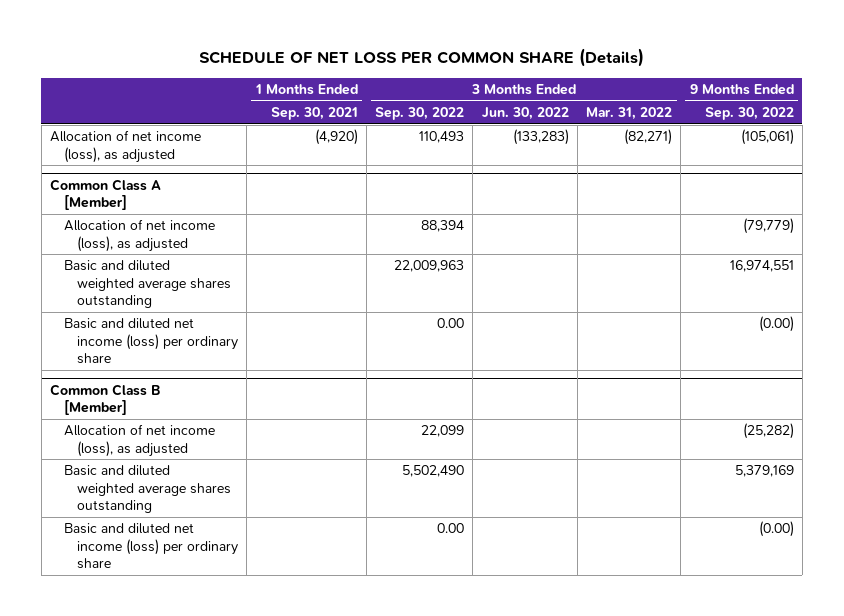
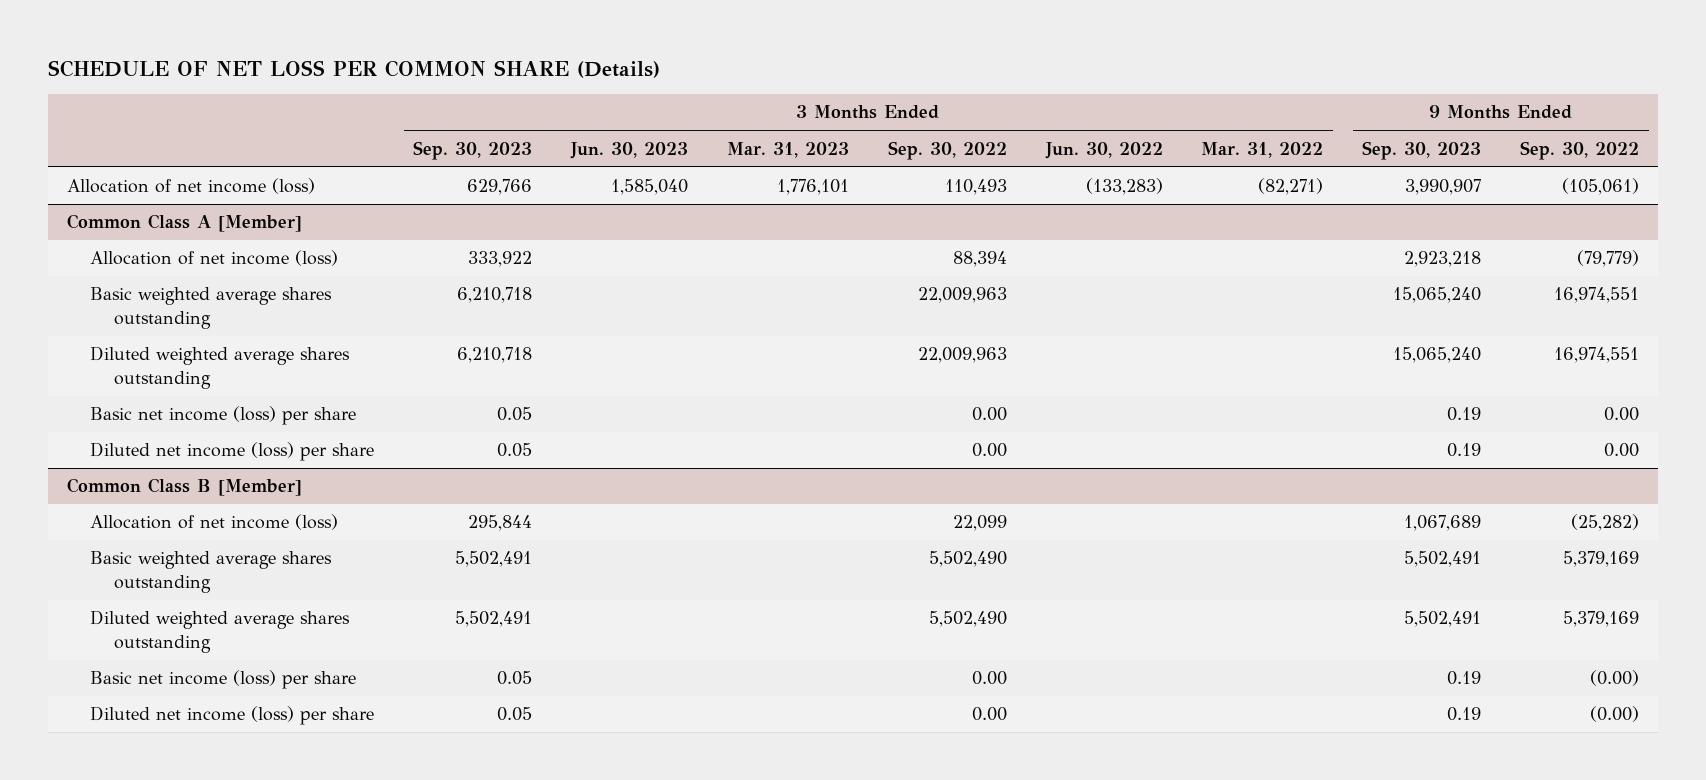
- | 1 Months Ended Sep. 30, 2021 | 3 Months Ended Sep. 30, 2022 | 3 Months Ended Jun. 30, 2022 | 3 Months Ended Mar. 31, 2022 | 9 Months Ended Sep. 30, 2022
+ | 3 Months Ended Sep. 30, 2023 | 3 Months Ended Jun. 30, 2023 | 3 Months Ended Mar. 31, 2023 | 3 Months Ended Sep. 30, 2022 | 3 Months Ended Jun. 30, 2022 | 3 Months Ended Mar. 31, 2022 | 9 Months Ended Sep. 30, 2023 | 9 Months Ended Sep. 30, 2022
- Allocation of net income (loss), as adjusted | (4,920) | 110,493 | (133,283) | (82,271) | (105,061)
+ Allocation of net income (loss) | 629,766 | 1,585,040 | 1,776,101 | 110,493 | (133,283) | (82,271) | 3,990,907 | (105,061)
@ Common Class A [Member]
- Allocation of net income (loss), as adjusted | | 88,394 | | | (79,779)
- Basic and diluted weighted average shares outstanding | | 22,009,963 | | | 16,974,551
- Basic and diluted net income (loss) per ordinary share | | 0.00 | | | (0.00)
+ Allocation of net income (loss) | 333,922 | | | 88,394 | | | 2,923,218 | (79,779)
+ Basic weighted average shares outstanding | 6,210,718 | | | 22,009,963 | | | 15,065,240 | 16,974,551
+ Diluted weighted average shares outstanding | 6,210,718 | | | 22,009,963 | | | 15,065,240 | 16,974,551
+ Basic net income (loss) per share | 0.05 | | | 0.00 | | | 0.19 | 0.00
+ Diluted net income (loss) per share | 0.05 | | | 0.00 | | | 0.19 | 0.00
@ Common Class B [Member]
- Allocation of net income (loss), as adjusted | | 22,099 | | | (25,282)
- Basic and diluted weighted average shares outstanding | | 5,502,490 | | | 5,379,169
- Basic and diluted net income (loss) per ordinary share | | 0.00 | | | (0.00)
+ Allocation of net income (loss) | 295,844 | | | 22,099 | | | 1,067,689 | (25,282)
+ Basic weighted average shares outstanding | 5,502,491 | | | 5,502,490 | | | 5,502,491 | 5,379,169
+ Diluted weighted average shares outstanding | 5,502,491 | | | 5,502,490 | | | 5,502,491 | 5,379,169
+ Basic net income (loss) per share | 0.05 | | | 0.00 | | | 0.19 | (0.00)
+ Diluted net income (loss) per share | 0.05 | | | 0.00 | | | 0.19 | (0.00)

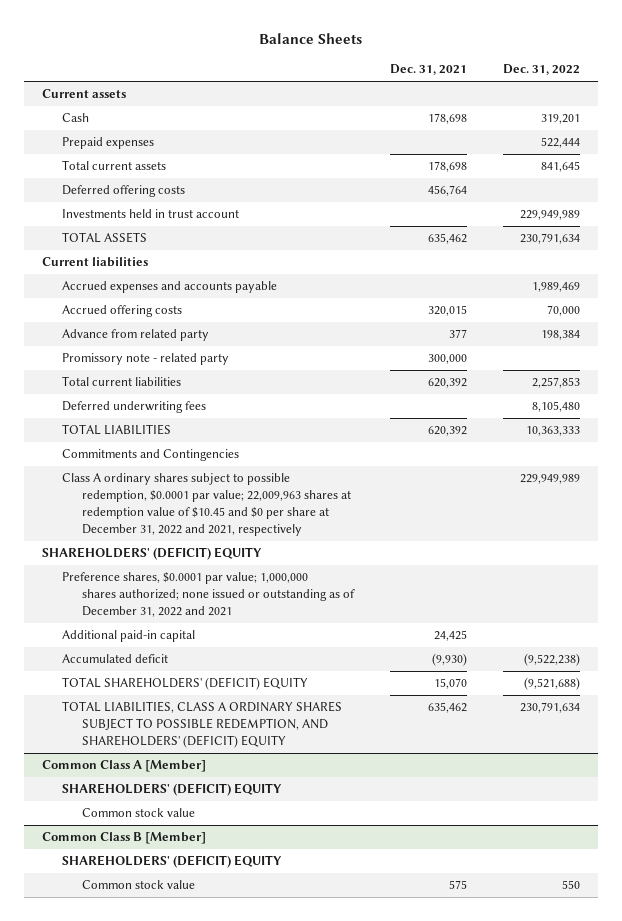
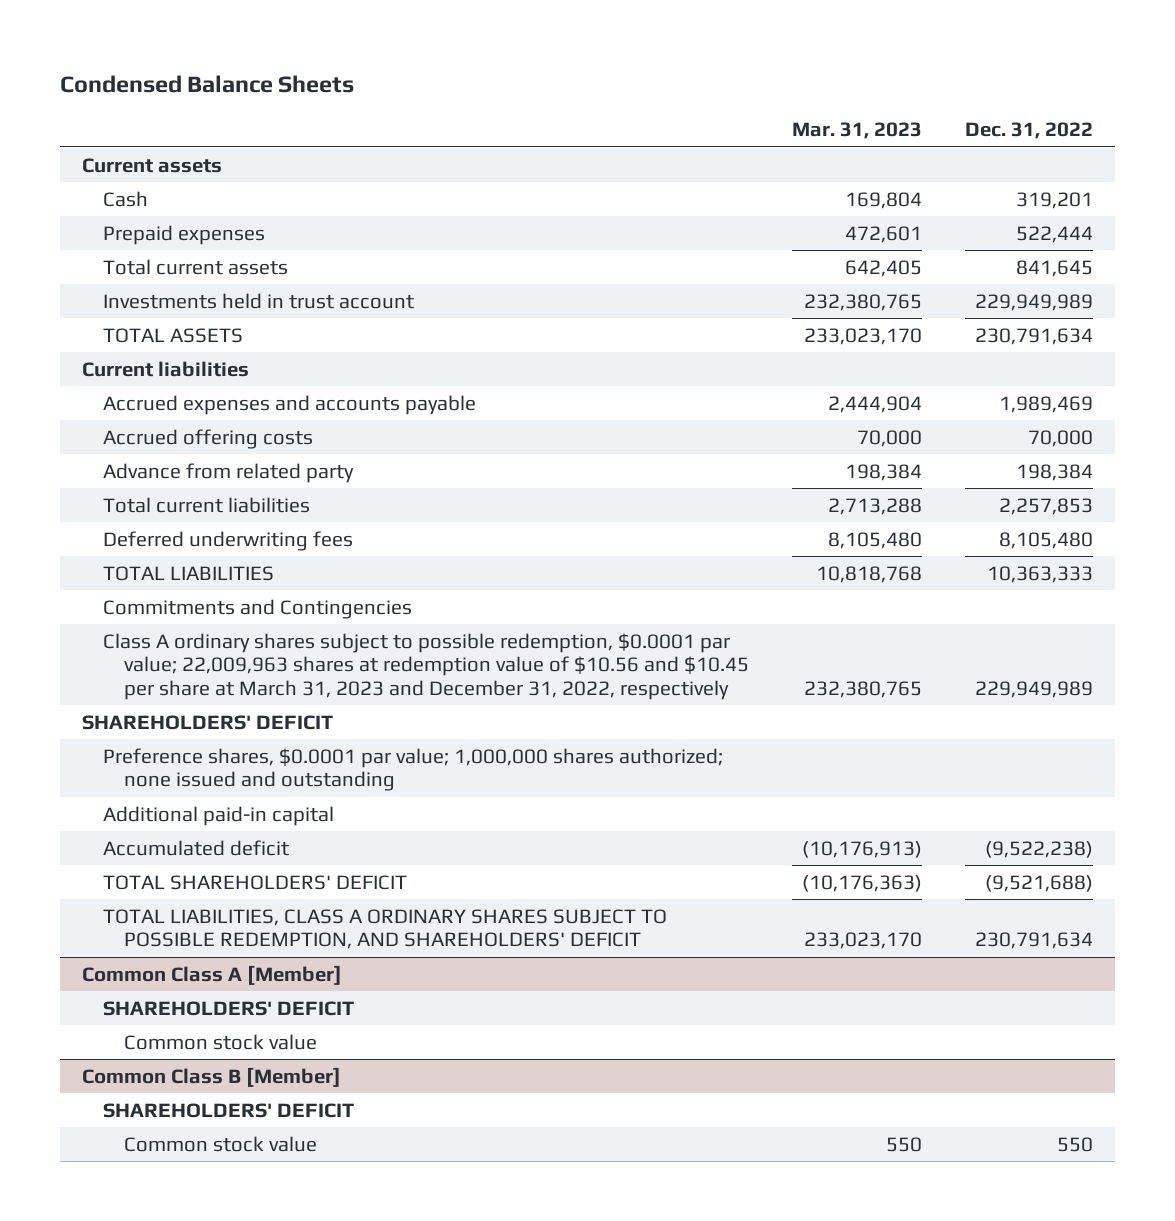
- Balance Sheets
+ Condensed Balance Sheets
- | Dec. 31, 2021 | Dec. 31, 2022
+ | Mar. 31, 2023 | Dec. 31, 2022
- Deferred offering costs | 456,764 |
- Promissory note - related party | 300,000 |
- Class A ordinary shares subject to possible redemption, $0.0001 par value; 22,009,963 shares at redemption value of $10.45 and $0 per share at December 31, 2022 and 2021, respectively | | 229,949,989
- SHAREHOLDERS' (DEFICIT) EQUITY
- Preference shares, $0.0001 par value; 1,000,000 shares authorized; none issued or outstanding as of December 31, 2022 and 2021
+ Class A ordinary shares subject to possible redemption, $0.0001 par value; 22,009,963 shares at redemption value of $10.56 and $10.45 per share at March 31, 2023 and December 31, 2022, respectively | 232,380,765 | 229,949,989
+ SHAREHOLDERS' DEFICIT
+ Preference shares, $0.0001 par value; 1,000,000 shares authorized; none issued and outstanding
- TOTAL SHAREHOLDERS' (DEFICIT) EQUITY | 15,070 | (9,521,688)
- TOTAL LIABILITIES, CLASS A ORDINARY SHARES SUBJECT TO POSSIBLE REDEMPTION, AND SHAREHOLDERS' (DEFICIT) EQUITY | 635,462 | 230,791,634
+ TOTAL SHAREHOLDERS' DEFICIT | (10,176,363) | (9,521,688)
+ TOTAL LIABILITIES, CLASS A ORDINARY SHARES SUBJECT TO POSSIBLE REDEMPTION, AND SHAREHOLDERS' DEFICIT | 233,023,170 | 230,791,634
@ Common Class A [Member]
- SHAREHOLDERS' (DEFICIT) EQUITY
+ SHAREHOLDERS' DEFICIT
@ Common Class B [Member]
- SHAREHOLDERS' (DEFICIT) EQUITY
+ SHAREHOLDERS' DEFICIT

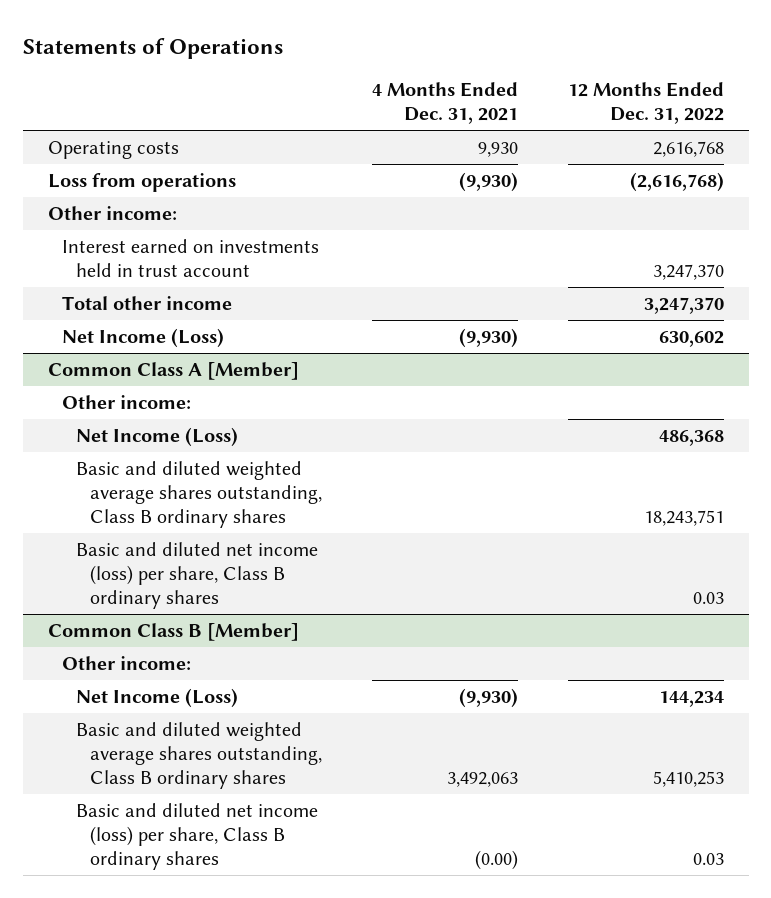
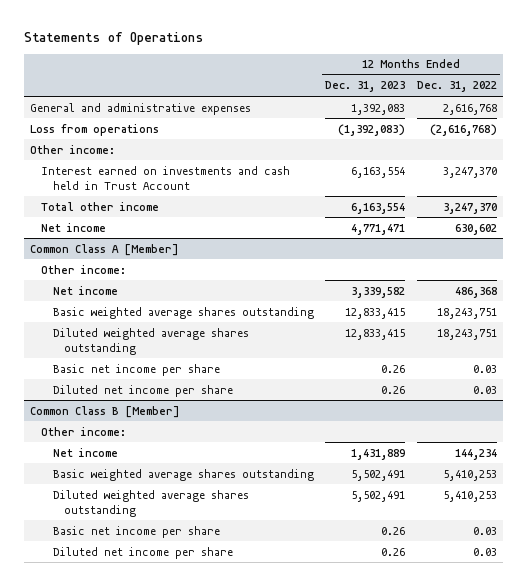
- | 4 Months Ended Dec. 31, 2021 | 12 Months Ended Dec. 31, 2022
+ | 12 Months Ended Dec. 31, 2023 | 12 Months Ended Dec. 31, 2022
- Operating costs | 9,930 | 2,616,768
+ General and administrative expenses | 1,392,083 | 2,616,768
- Interest earned on investments held in trust account | | 3,247,370
+ Interest earned on investments and cash held in Trust Account | 6,163,554 | 3,247,370
- Net Income (Loss) | (9,930) | 630,602
+ Net income | 4,771,471 | 630,602
@ Common Class A [Member]
- Net Income (Loss) | | 486,368
- Basic and diluted weighted average shares outstanding, Class B ordinary shares | | 18,243,751
- Basic and diluted net income (loss) per share, Class B ordinary shares | | 0.03
+ Net income | 3,339,582 | 486,368
+ Basic weighted average shares outstanding | 12,833,415 | 18,243,751
+ Diluted weighted average shares outstanding | 12,833,415 | 18,243,751
+ Basic net income per share | 0.26 | 0.03
+ Diluted net income per share | 0.26 | 0.03
@ Common Class B [Member]
- Net Income (Loss) | (9,930) | 144,234
- Basic and diluted weighted average shares outstanding, Class B ordinary shares | 3,492,063 | 5,410,253
- Basic and diluted net income (loss) per share, Class B ordinary shares | (0.00) | 0.03
+ Net income | 1,431,889 | 144,234
+ Basic weighted average shares outstanding | 5,502,491 | 5,410,253
+ Diluted weighted average shares outstanding | 5,502,491 | 5,410,253
+ Basic net income per share | 0.26 | 0.03
+ Diluted net income per share | 0.26 | 0.03

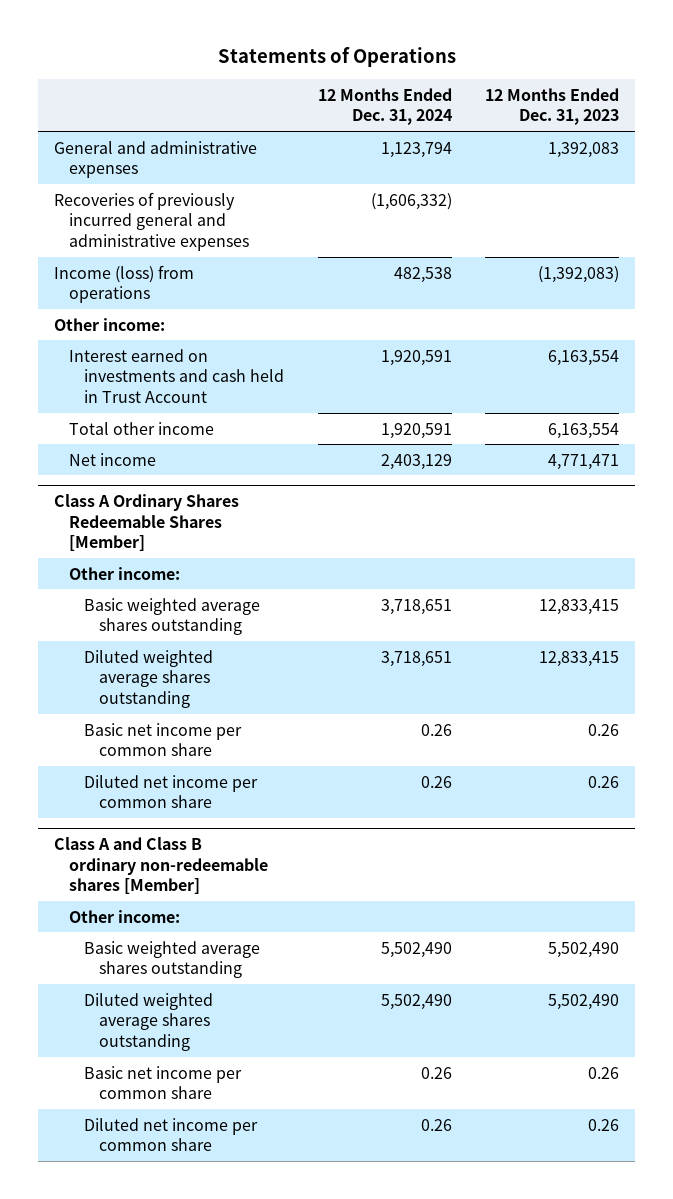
- | 12 Months Ended Dec. 31, 2023 | 12 Months Ended Dec. 31, 2022
+ | 12 Months Ended Dec. 31, 2024 | 12 Months Ended Dec. 31, 2023
- Loss from operations | (1,392,083) | (2,616,768)
+ Recoveries of previously incurred general and administrative expenses | (1,606,332) |
+ Income (loss) from operations | 482,538 | (1,392,083)
- Common Class A [Member]
+ Class A Ordinary Shares Redeemable Shares [Member]
- Net income | 3,339,582 | 486,368
- Basic net income per share | 0.26 | 0.03
- Diluted net income per share | 0.26 | 0.03
- Common Class B [Member]
+ Basic net income per common share | 0.26 | 0.26
+ Diluted net income per common share | 0.26 | 0.26
+ Class A and Class B ordinary non-redeemable shares [Member]
- Net income | 1,431,889 | 144,234
- Basic weighted average shares outstanding | 5,502,491 | 5,410,253
- Diluted weighted average shares outstanding | 5,502,491 | 5,410,253
- Basic net income per share | 0.26 | 0.03
- Diluted net income per share | 0.26 | 0.03
+ Basic weighted average shares outstanding | 5,502,490 | 5,502,490
+ Diluted weighted average shares outstanding | 5,502,490 | 5,502,490
+ Basic net income per common share | 0.26 | 0.26
+ Diluted net income per common share | 0.26 | 0.26

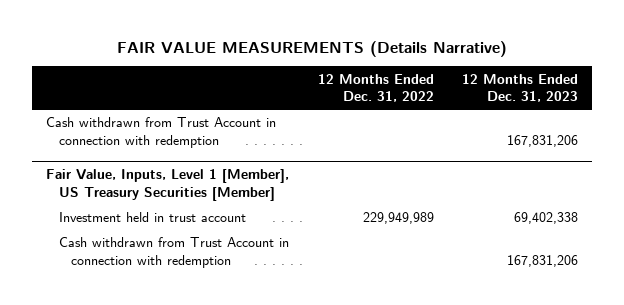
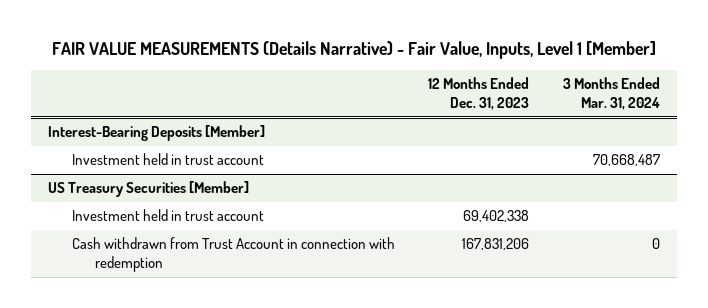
- FAIR VALUE MEASUREMENTS (Details Narrative)
+ FAIR VALUE MEASUREMENTS (Details Narrative) - Fair Value, Inputs, Level 1 [Member]
- | 12 Months Ended Dec. 31, 2022 | 12 Months Ended Dec. 31, 2023
+ | 12 Months Ended Dec. 31, 2023 | 3 Months Ended Mar. 31, 2024
- Cash withdrawn from Trust Account in connection with redemption | | 167,831,206
- Fair Value, Inputs, Level 1 [Member], US Treasury Securities [Member]
+ Interest-Bearing Deposits [Member]
+ Investment held in trust account | | 70,668,487
+ US Treasury Securities [Member]

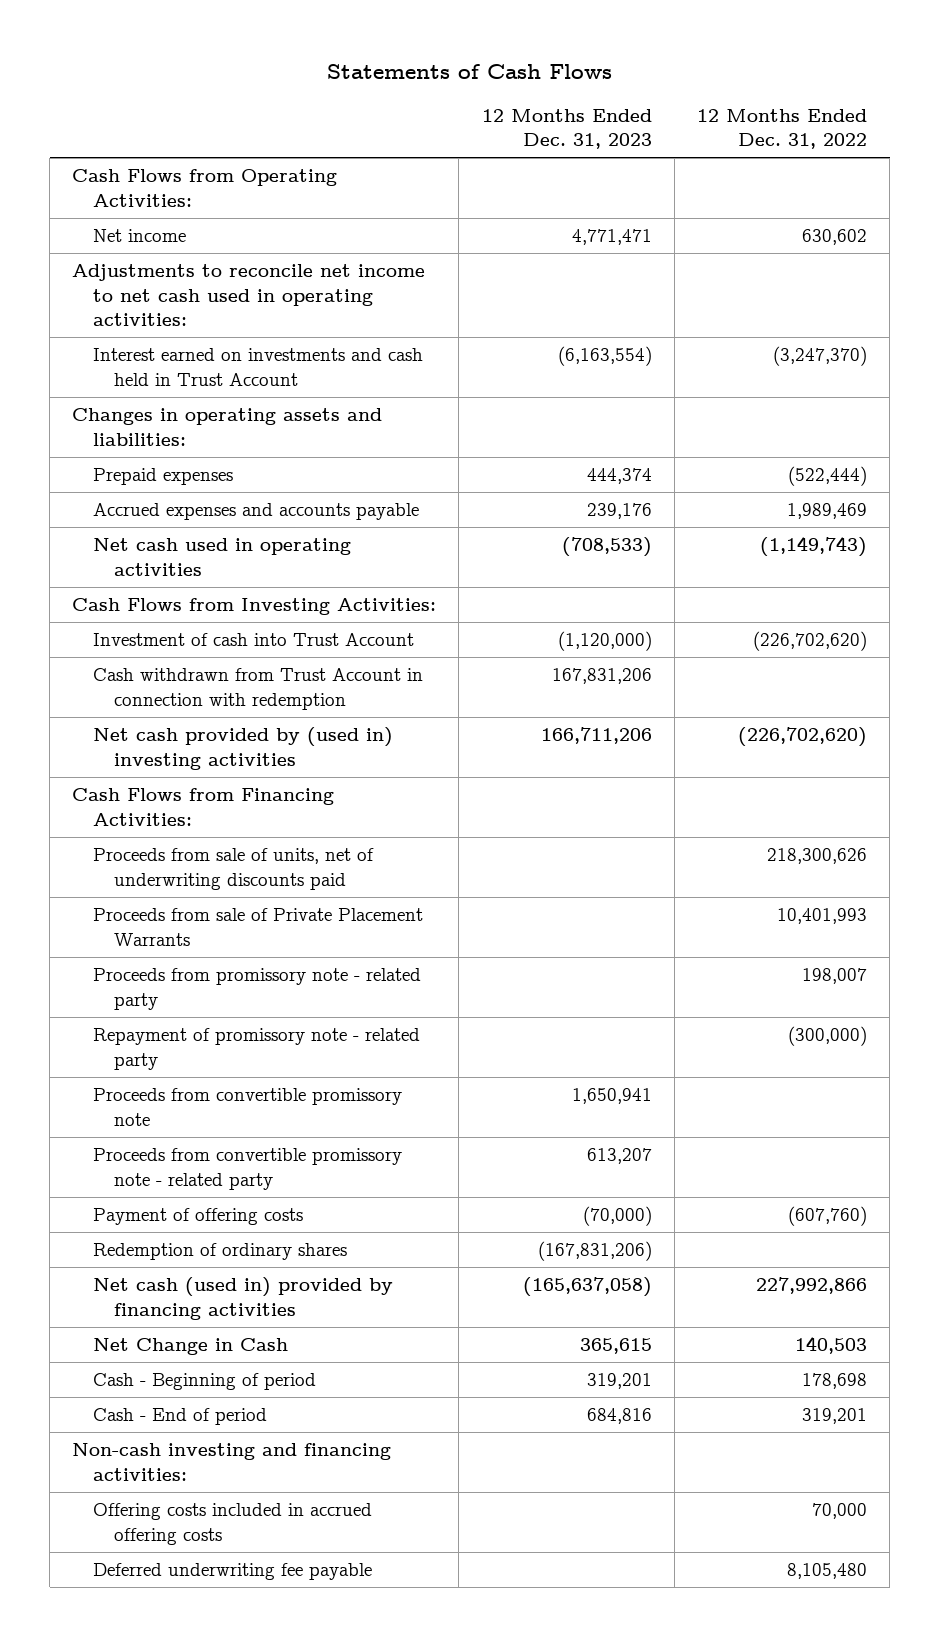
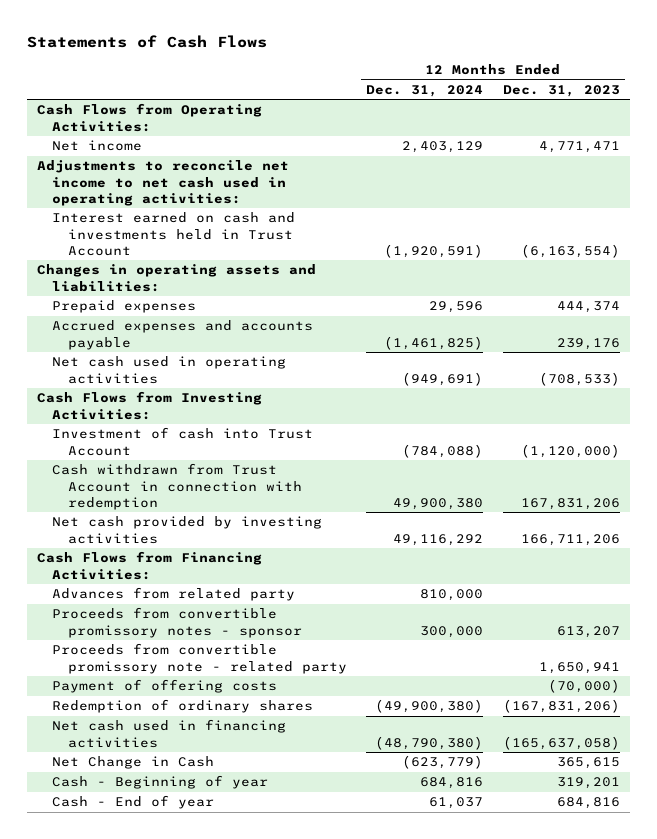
- | 12 Months Ended Dec. 31, 2023 | 12 Months Ended Dec. 31, 2022
+ | 12 Months Ended Dec. 31, 2024 | 12 Months Ended Dec. 31, 2023
- Interest earned on investments and cash held in Trust Account | (6,163,554) | (3,247,370)
+ Interest earned on cash and investments held in Trust Account | (1,920,591) | (6,163,554)
- Net cash provided by (used in) investing activities | 166,711,206 | (226,702,620)
+ Net cash provided by investing activities | 49,116,292 | 166,711,206
- Proceeds from sale of units, net of underwriting discounts paid | | 218,300,626
- Proceeds from sale of Private Placement Warrants | | 10,401,993
- Proceeds from promissory note - related party | | 198,007
- Repayment of promissory note - related party | | (300,000)
- Proceeds from convertible promissory note | 1,650,941 |
- Proceeds from convertible promissory note - related party | 613,207 |
+ Advances from related party | 810,000 |
+ Proceeds from convertible promissory notes - sponsor | 300,000 | 613,207
+ Proceeds from convertible promissory note - related party | | 1,650,941
- Net cash (used in) provided by financing activities | (165,637,058) | 227,992,866
+ Net cash used in financing activities | (48,790,380) | (165,637,058)
- Cash - Beginning of period | 319,201 | 178,698
- Cash - End of period | 684,816 | 319,201
- Non-cash investing and financing activities:
- Offering costs included in accrued offering costs | | 70,000
- Deferred underwriting fee payable | | 8,105,480
+ Cash - Beginning of year | 684,816 | 319,201
+ Cash - End of year | 61,037 | 684,816

